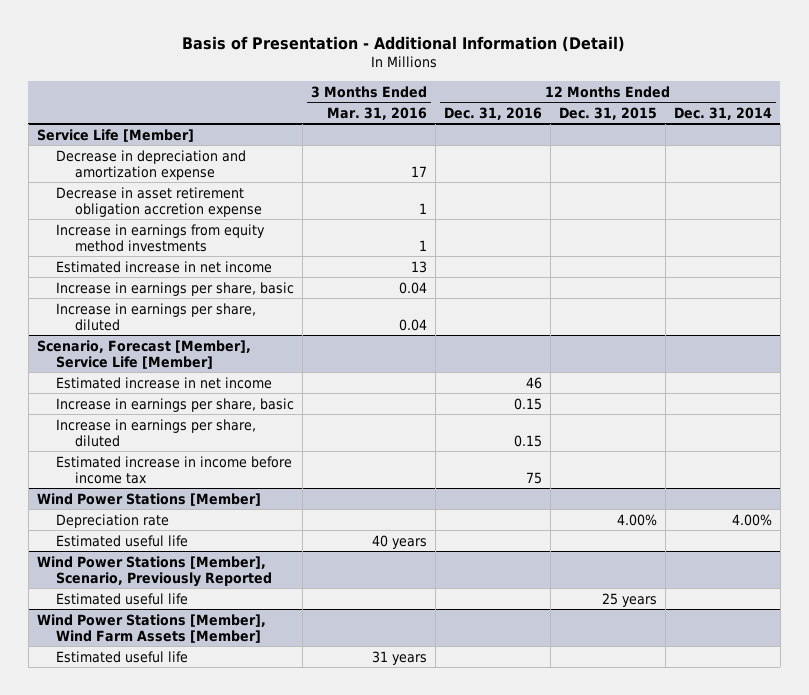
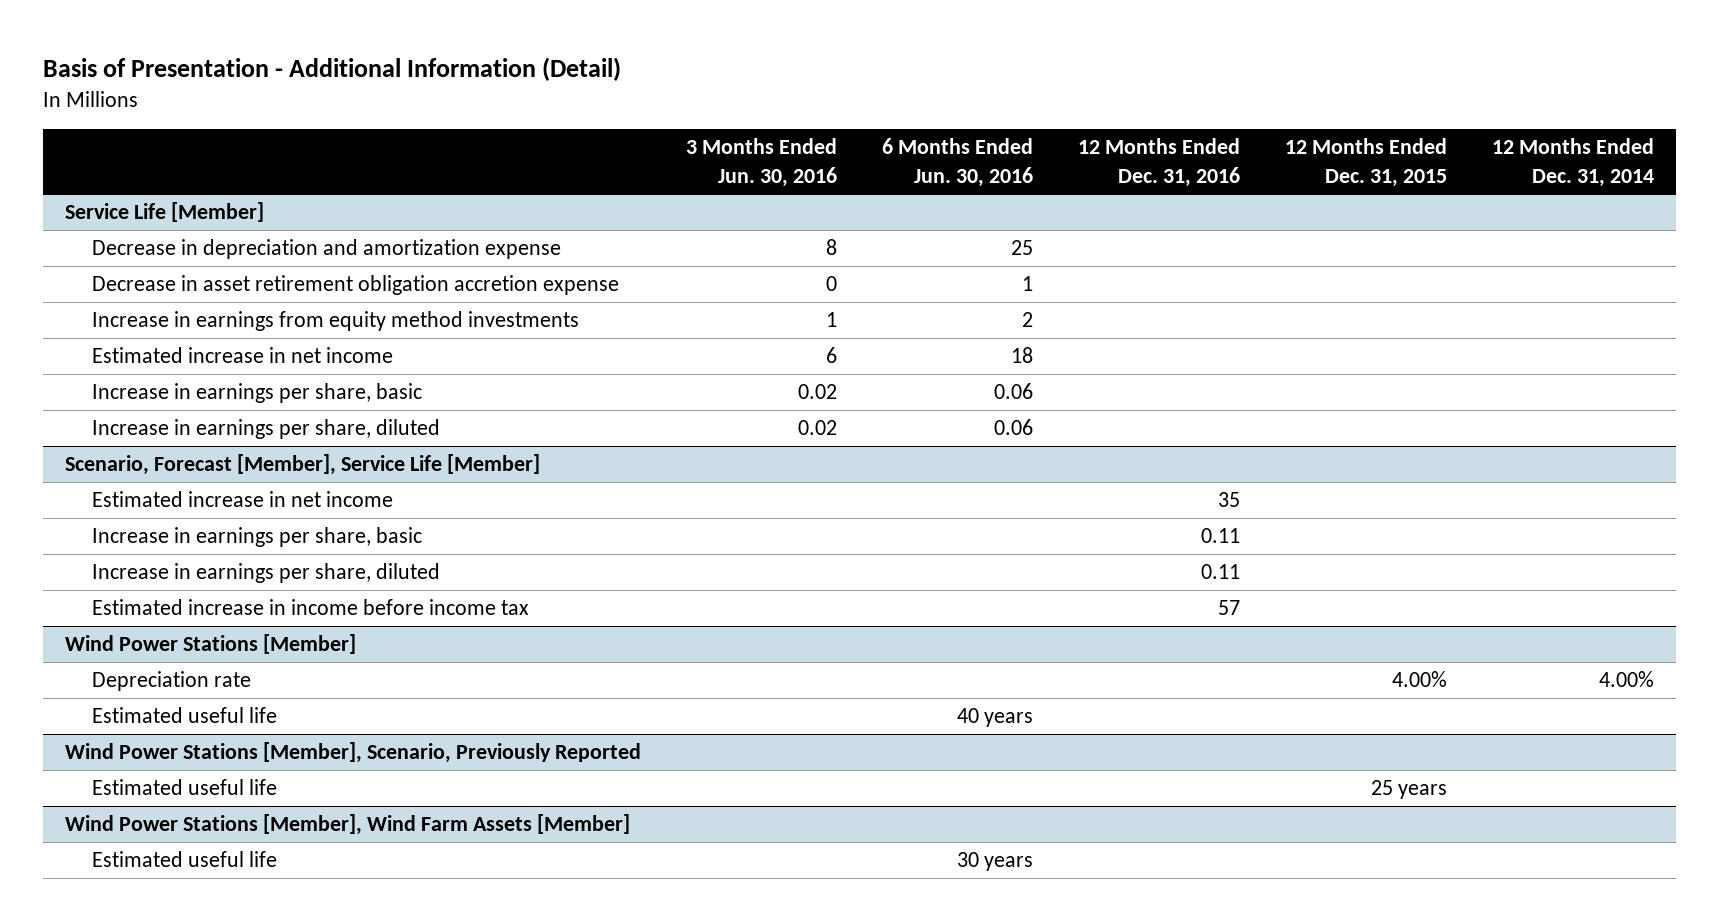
- | 3 Months Ended Mar. 31, 2016 | 12 Months Ended Dec. 31, 2016 | 12 Months Ended Dec. 31, 2015 | 12 Months Ended Dec. 31, 2014
+ | 3 Months Ended Jun. 30, 2016 | 6 Months Ended Jun. 30, 2016 | 12 Months Ended Dec. 31, 2016 | 12 Months Ended Dec. 31, 2015 | 12 Months Ended Dec. 31, 2014
@ Scenario, Forecast [Member], Service Life [Member]
- Estimated increase in net income | | 46 | |
- Increase in earnings per share, basic | | 0.15 | |
- Increase in earnings per share, diluted | | 0.15 | |
- Estimated increase in income before income tax | | 75 | |
+ Estimated increase in net income | | | 35 | |
+ Increase in earnings per share, basic | | | 0.11 | |
+ Increase in earnings per share, diluted | | | 0.11 | |
+ Estimated increase in income before income tax | | | 57 | |

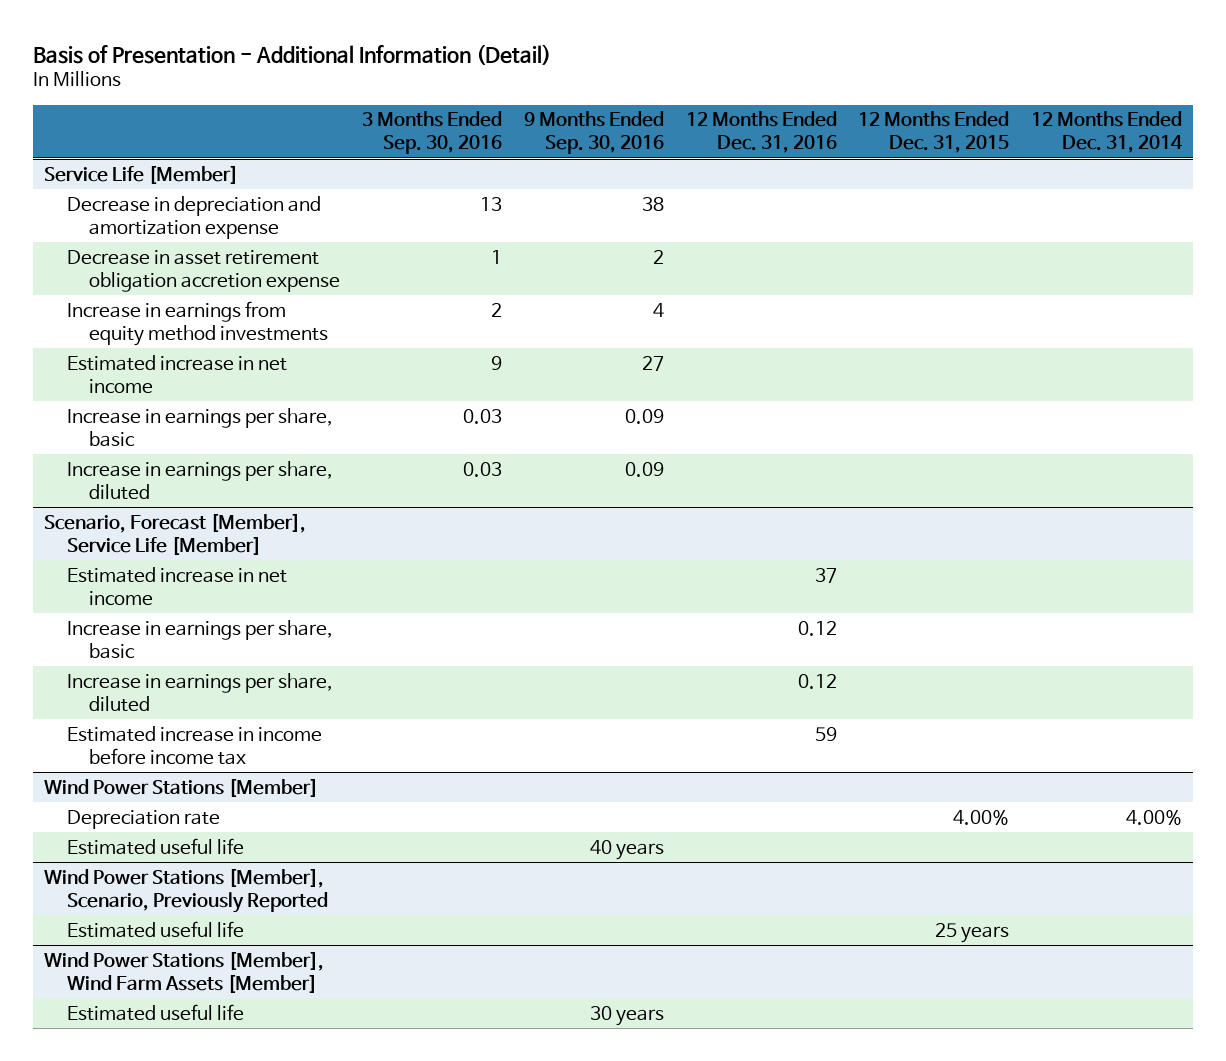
- | 3 Months Ended Jun. 30, 2016 | 6 Months Ended Jun. 30, 2016 | 12 Months Ended Dec. 31, 2016 | 12 Months Ended Dec. 31, 2015 | 12 Months Ended Dec. 31, 2014
+ | 3 Months Ended Sep. 30, 2016 | 9 Months Ended Sep. 30, 2016 | 12 Months Ended Dec. 31, 2016 | 12 Months Ended Dec. 31, 2015 | 12 Months Ended Dec. 31, 2014
@ Scenario, Forecast [Member], Service Life [Member]
- Estimated increase in net income | | | 35 | |
- Increase in earnings per share, basic | | | 0.11 | |
- Increase in earnings per share, diluted | | | 0.11 | |
- Estimated increase in income before income tax | | | 57 | |
+ Estimated increase in net income | | | 37 | |
+ Increase in earnings per share, basic | | | 0.12 | |
+ Increase in earnings per share, diluted | | | 0.12 | |
+ Estimated increase in income before income tax | | | 59 | |

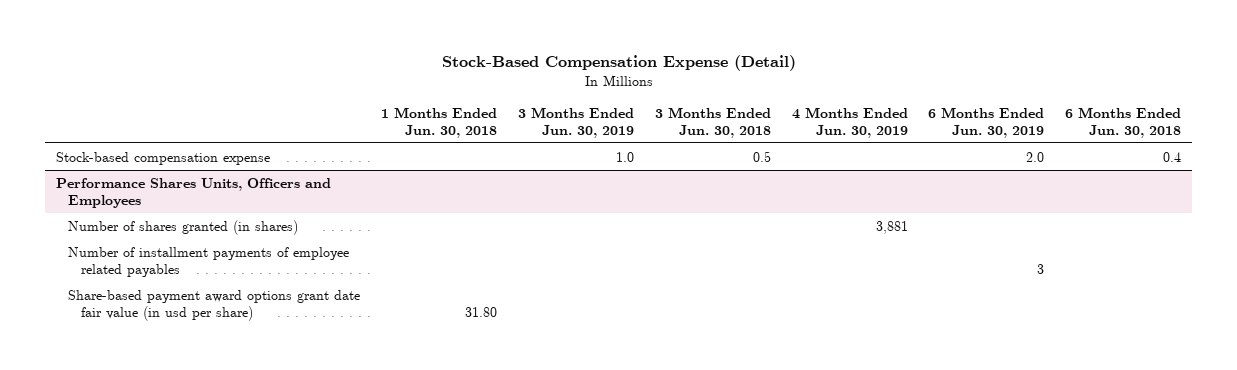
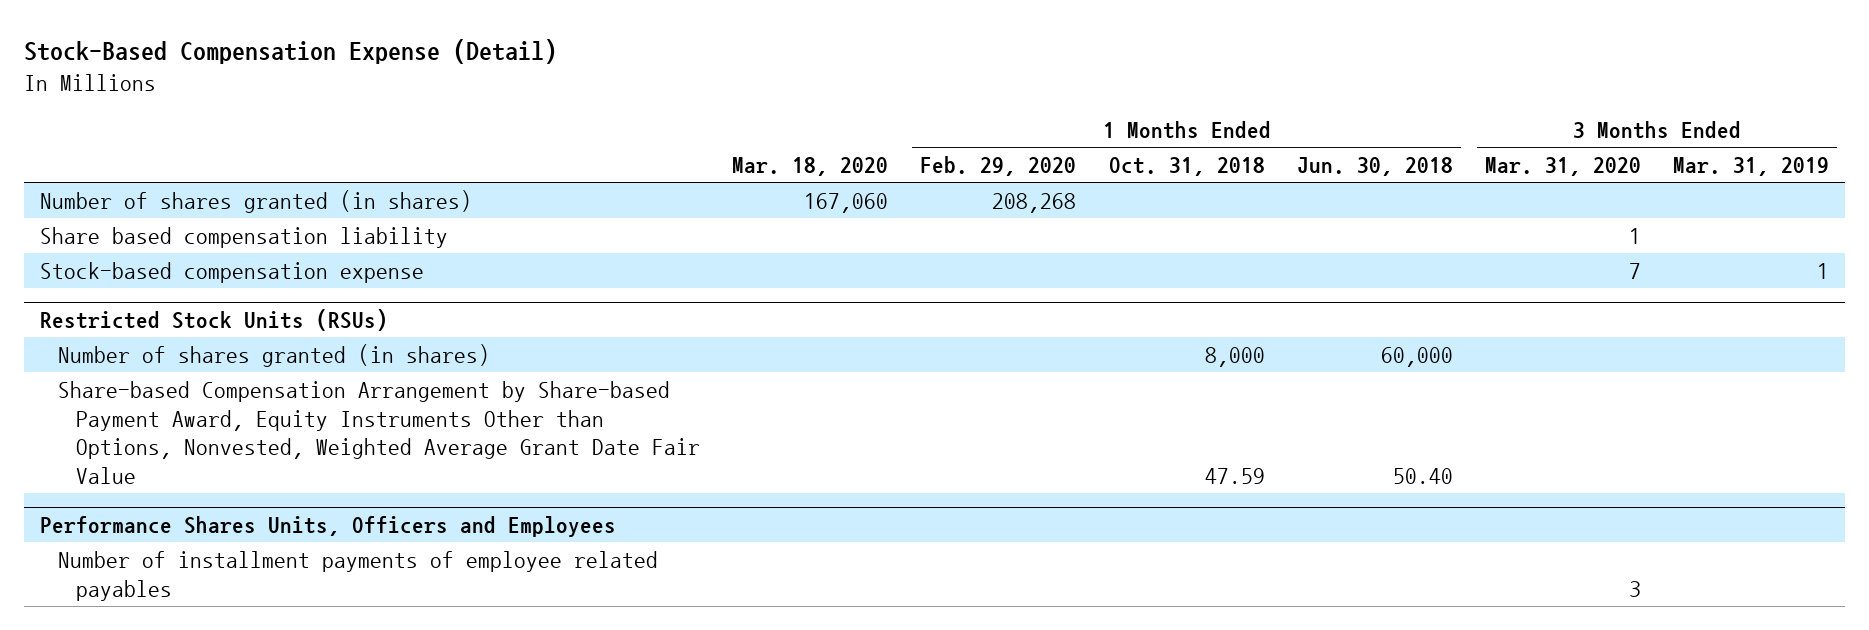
- | 1 Months Ended Jun. 30, 2018 | 3 Months Ended Jun. 30, 2019 | 3 Months Ended Jun. 30, 2018 | 4 Months Ended Jun. 30, 2019 | 6 Months Ended Jun. 30, 2019 | 6 Months Ended Jun. 30, 2018
+ | Mar. 18, 2020 | 1 Months Ended Feb. 29, 2020 | 1 Months Ended Oct. 31, 2018 | 1 Months Ended Jun. 30, 2018 | 3 Months Ended Mar. 31, 2020 | 3 Months Ended Mar. 31, 2019
+ Number of shares granted (in shares) | 167,060 | 208,268 | | | |
+ Share based compensation liability | | | | | 1 |
+ Restricted Stock Units (RSUs)
+ Number of shares granted (in shares) | | | 8,000 | 60,000 | |
+ Share-based Compensation Arrangement by Share-based Payment Award, Equity Instruments Other than Options, Nonvested, Weighted Average Grant Date Fair Value | | | 47.59 | 50.40 | |
@ Performance Shares Units, Officers and Employees
- Number of shares granted (in shares) | | | | 3,881 | |
- Share-based payment award options grant date fair value (in usd per share) | 31.80 | | | | |

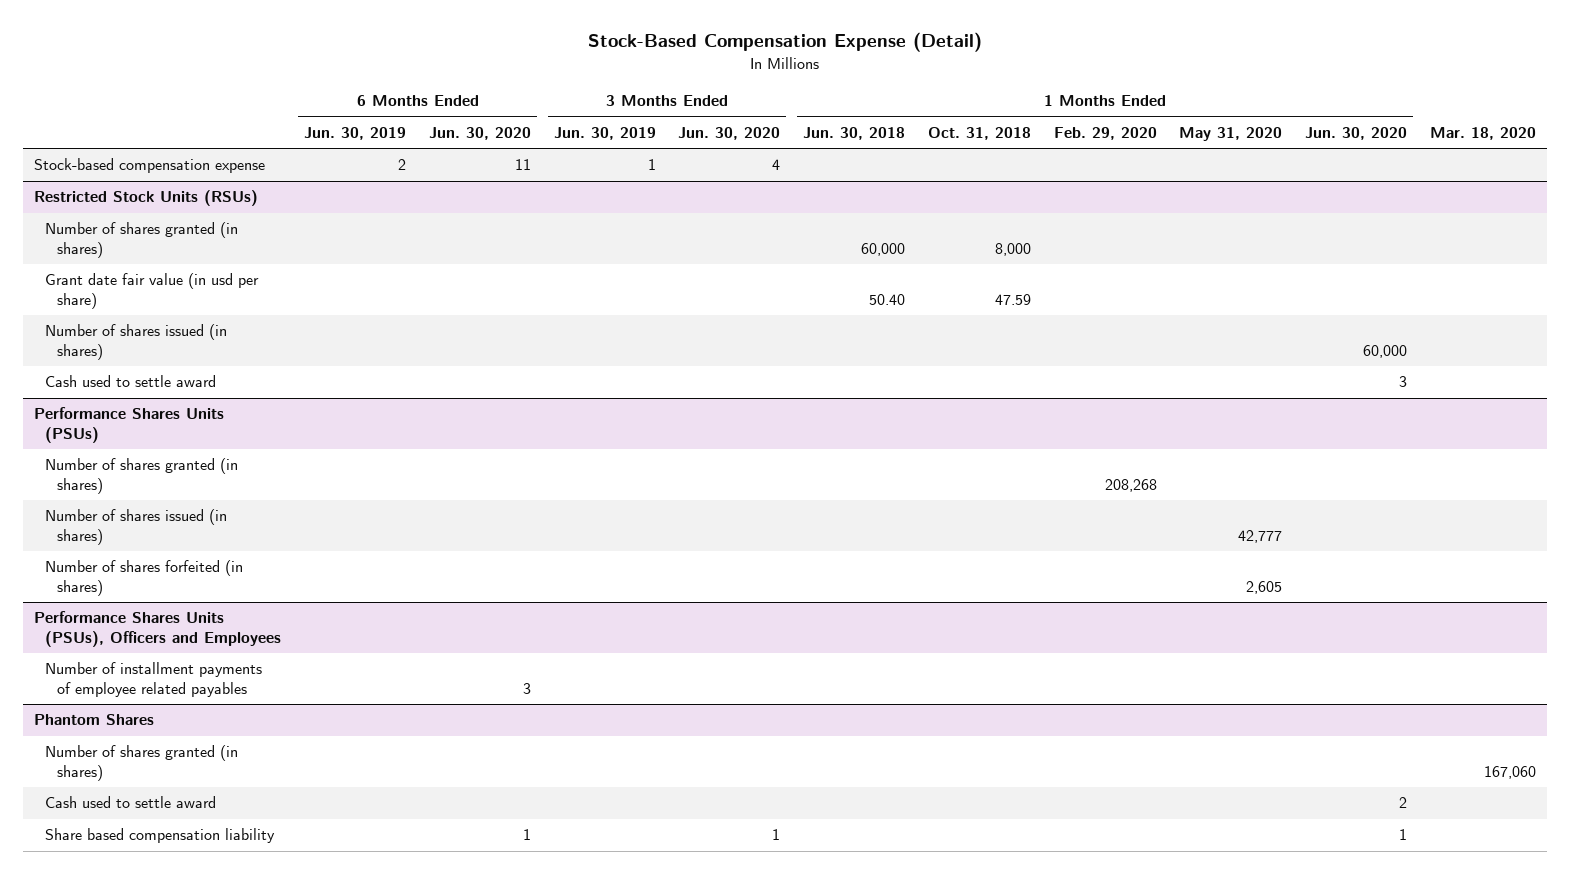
- | Mar. 18, 2020 | 1 Months Ended Feb. 29, 2020 | 1 Months Ended Oct. 31, 2018 | 1 Months Ended Jun. 30, 2018 | 3 Months Ended Mar. 31, 2020 | 3 Months Ended Mar. 31, 2019
+ | 6 Months Ended Jun. 30, 2019 | 6 Months Ended Jun. 30, 2020 | 3 Months Ended Jun. 30, 2019 | 3 Months Ended Jun. 30, 2020 | 1 Months Ended Jun. 30, 2018 | 1 Months Ended Oct. 31, 2018 | 1 Months Ended Feb. 29, 2020 | 1 Months Ended May 31, 2020 | 1 Months Ended Jun. 30, 2020 | Mar. 18, 2020
- Number of shares granted (in shares) | 167,060 | 208,268 | | | |
- Share based compensation liability | | | | | 1 |
@ Restricted Stock Units (RSUs)
- Share-based Compensation Arrangement by Share-based Payment Award, Equity Instruments Other than Options, Nonvested, Weighted Average Grant Date Fair Value | | | 47.59 | 50.40 | |
- Performance Shares Units, Officers and Employees
@ Restricted Stock Units (RSUs)
+ Grant date fair value (in usd per share) | | | | | 50.40 | 47.59 | | | |
+ Number of shares issued (in shares) | | | | | | | | | 60,000 |
+ Cash used to settle award | | | | | | | | | 3 |
+ Performance Shares Units (PSUs)
+ Number of shares granted (in shares) | | | | | | | 208,268 | | |
+ Number of shares issued (in shares) | | | | | | | | 42,777 | |
+ Number of shares forfeited (in shares) | | | | | | | | 2,605 | |
+ Performance Shares Units (PSUs), Officers and Employees
+ Phantom Shares
+ Number of shares granted (in shares) | | | | | | | | | | 167,060
+ Cash used to settle award | | | | | | | | | 2 |
+ Share based compensation liability | | 1 | | 1 | | | | | 1 |

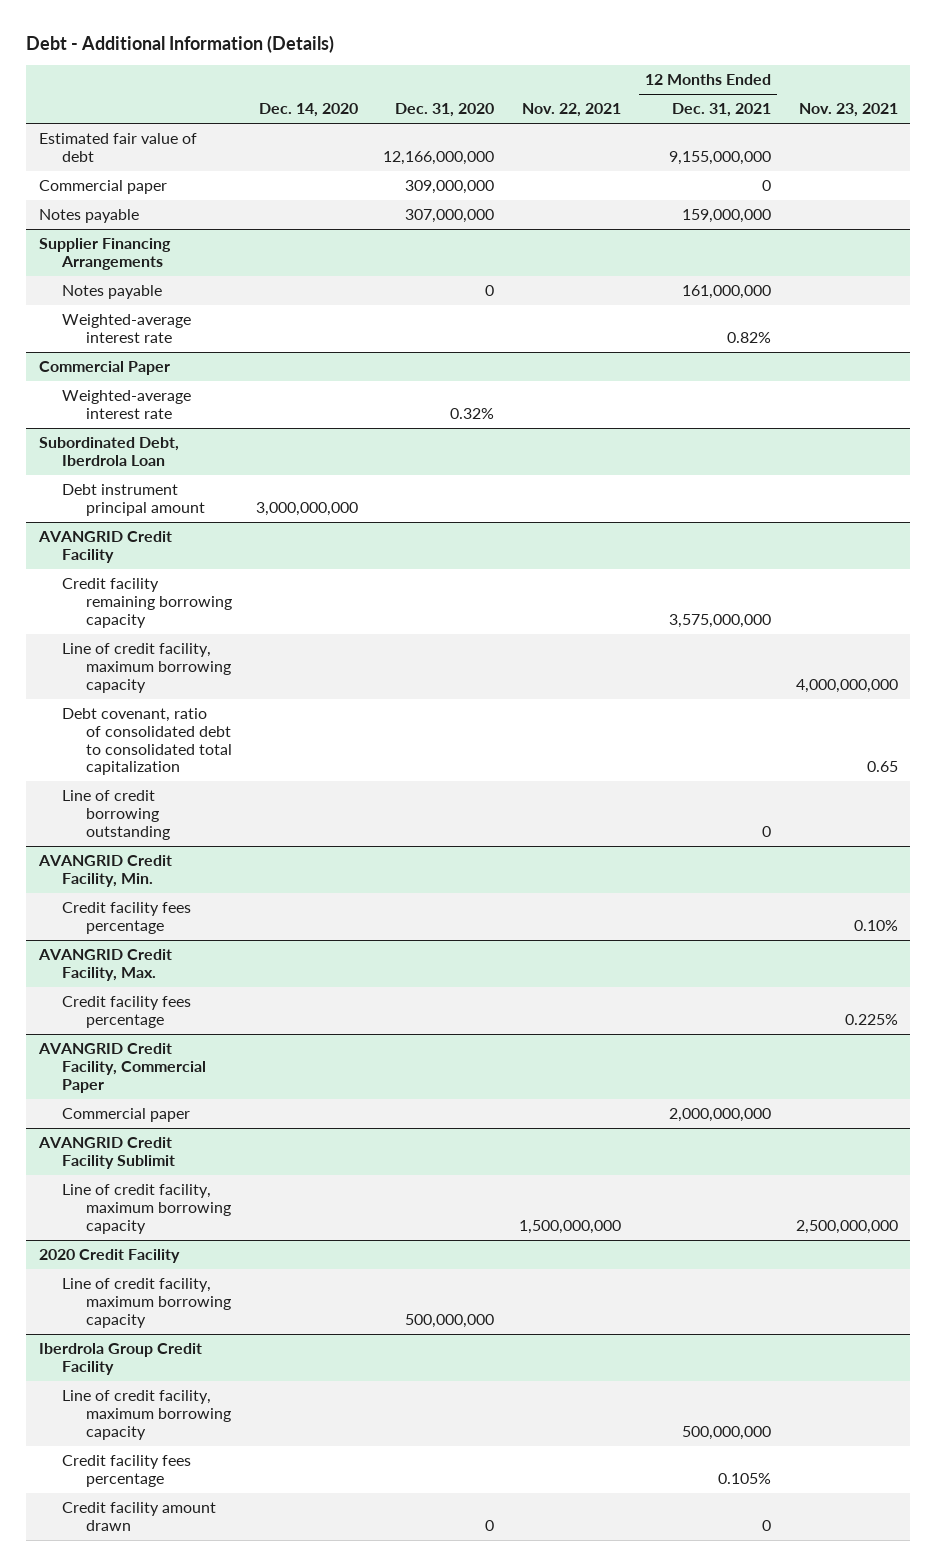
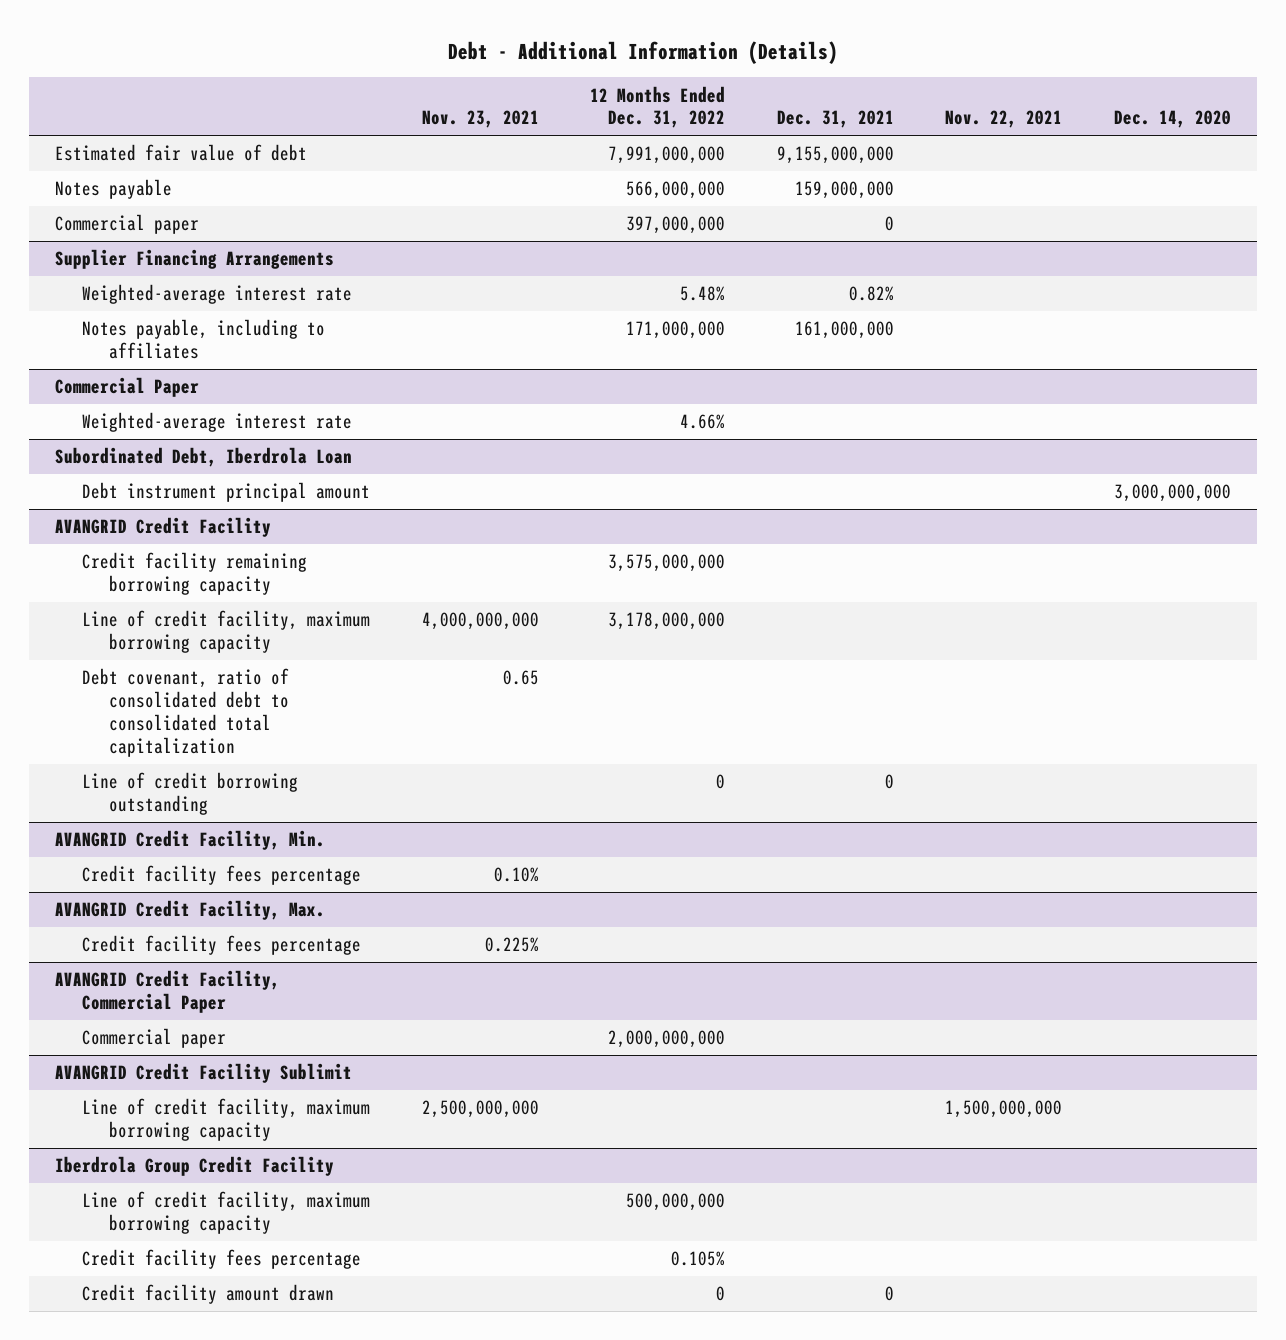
- | Dec. 14, 2020 | Dec. 31, 2020 | Nov. 22, 2021 | 12 Months Ended Dec. 31, 2021 | Nov. 23, 2021
+ | Nov. 23, 2021 | 12 Months Ended Dec. 31, 2022 | Dec. 31, 2021 | Nov. 22, 2021 | Dec. 14, 2020
moved down: Commercial paper | | 397,000,000 | 0 | |
@ Supplier Financing Arrangements
- Notes payable | | 0 | | 161,000,000 |
+ Notes payable, including to affiliates | | 171,000,000 | 161,000,000 | |
- 2020 Credit Facility
- Line of credit facility, maximum borrowing capacity | | 500,000,000 | | |

